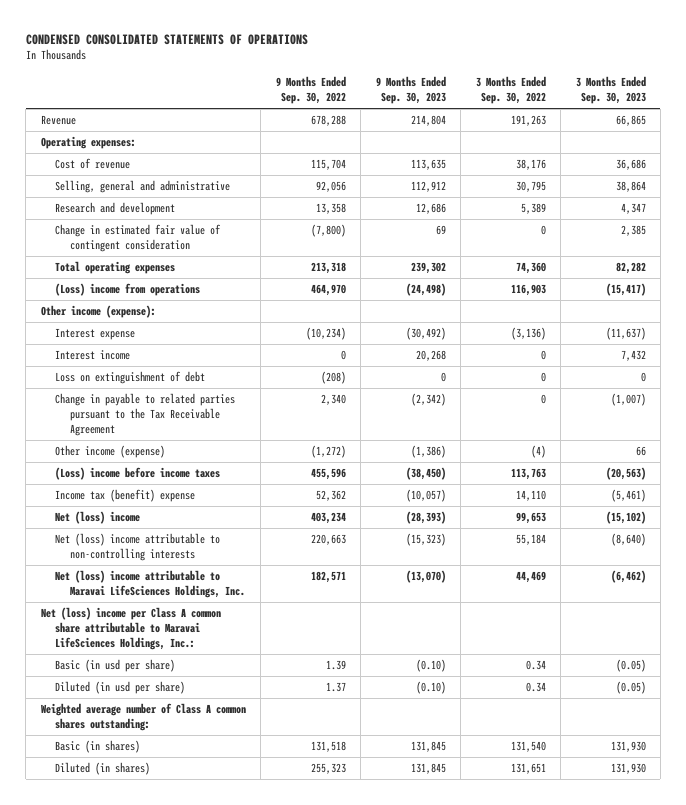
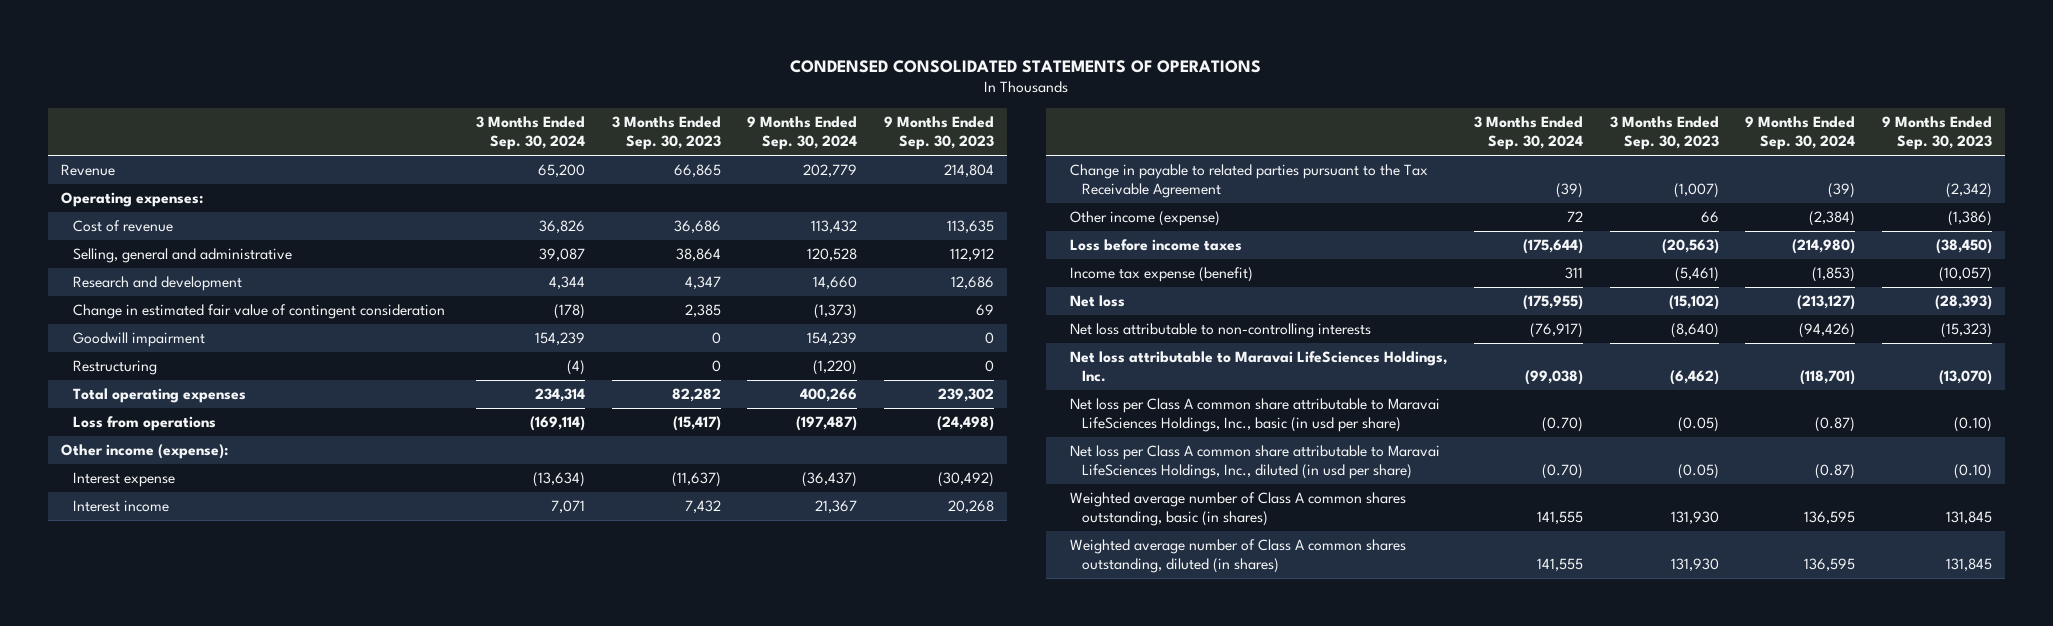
- | 9 Months Ended Sep. 30, 2022 | 9 Months Ended Sep. 30, 2023 | 3 Months Ended Sep. 30, 2022 | 3 Months Ended Sep. 30, 2023
+ | 3 Months Ended Sep. 30, 2024 | 3 Months Ended Sep. 30, 2023 | 9 Months Ended Sep. 30, 2024 | 9 Months Ended Sep. 30, 2023
+ Goodwill impairment | 154,239 | 0 | 154,239 | 0
+ Restructuring | (4) | 0 | (1,220) | 0
- (Loss) income from operations | 464,970 | (24,498) | 116,903 | (15,417)
+ Loss from operations | (169,114) | (15,417) | (197,487) | (24,498)
- Loss on extinguishment of debt | (208) | 0 | 0 | 0
- (Loss) income before income taxes | 455,596 | (38,450) | 113,763 | (20,563)
- Income tax (benefit) expense | 52,362 | (10,057) | 14,110 | (5,461)
- Net (loss) income | 403,234 | (28,393) | 99,653 | (15,102)
- Net (loss) income attributable to non-controlling interests | 220,663 | (15,323) | 55,184 | (8,640)
- Net (loss) income attributable to Maravai LifeSciences Holdings, Inc. | 182,571 | (13,070) | 44,469 | (6,462)
- Net (loss) income per Class A common share attributable to Maravai LifeSciences Holdings, Inc.:
- Basic (in usd per share) | 1.39 | (0.10) | 0.34 | (0.05)
- Diluted (in usd per share) | 1.37 | (0.10) | 0.34 | (0.05)
- Weighted average number of Class A common shares outstanding:
- Basic (in shares) | 131,518 | 131,845 | 131,540 | 131,930
- Diluted (in shares) | 255,323 | 131,845 | 131,651 | 131,930
+ Loss before income taxes | (175,644) | (20,563) | (214,980) | (38,450)
+ Income tax expense (benefit) | 311 | (5,461) | (1,853) | (10,057)
+ Net loss | (175,955) | (15,102) | (213,127) | (28,393)
+ Net loss attributable to non-controlling interests | (76,917) | (8,640) | (94,426) | (15,323)
+ Net loss attributable to Maravai LifeSciences Holdings, Inc. | (99,038) | (6,462) | (118,701) | (13,070)
+ Net loss per Class A common share attributable to Maravai LifeSciences Holdings, Inc., basic (in usd per share) | (0.70) | (0.05) | (0.87) | (0.10)
+ Net loss per Class A common share attributable to Maravai LifeSciences Holdings, Inc., diluted (in usd per share) | (0.70) | (0.05) | (0.87) | (0.10)
+ Weighted average number of Class A common shares outstanding, basic (in shares) | 141,555 | 131,930 | 136,595 | 131,845
+ Weighted average number of Class A common shares outstanding, diluted (in shares) | 141,555 | 131,930 | 136,595 | 131,845

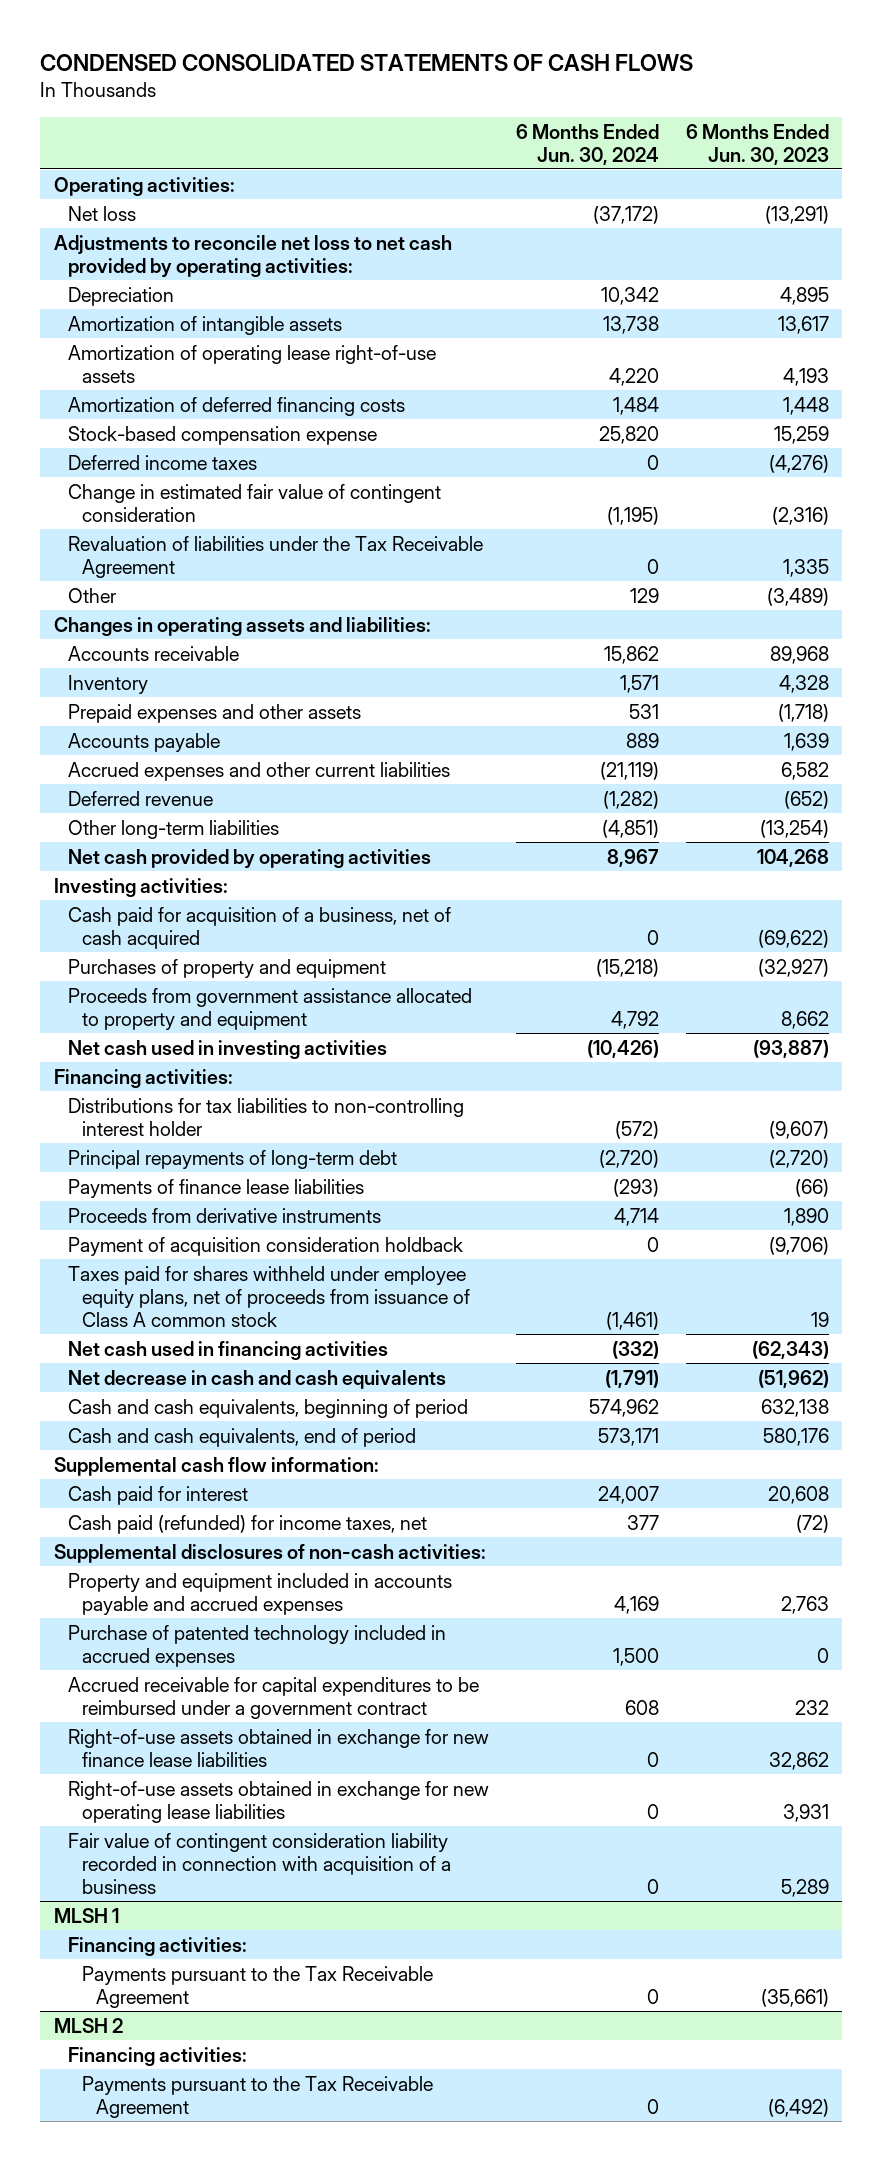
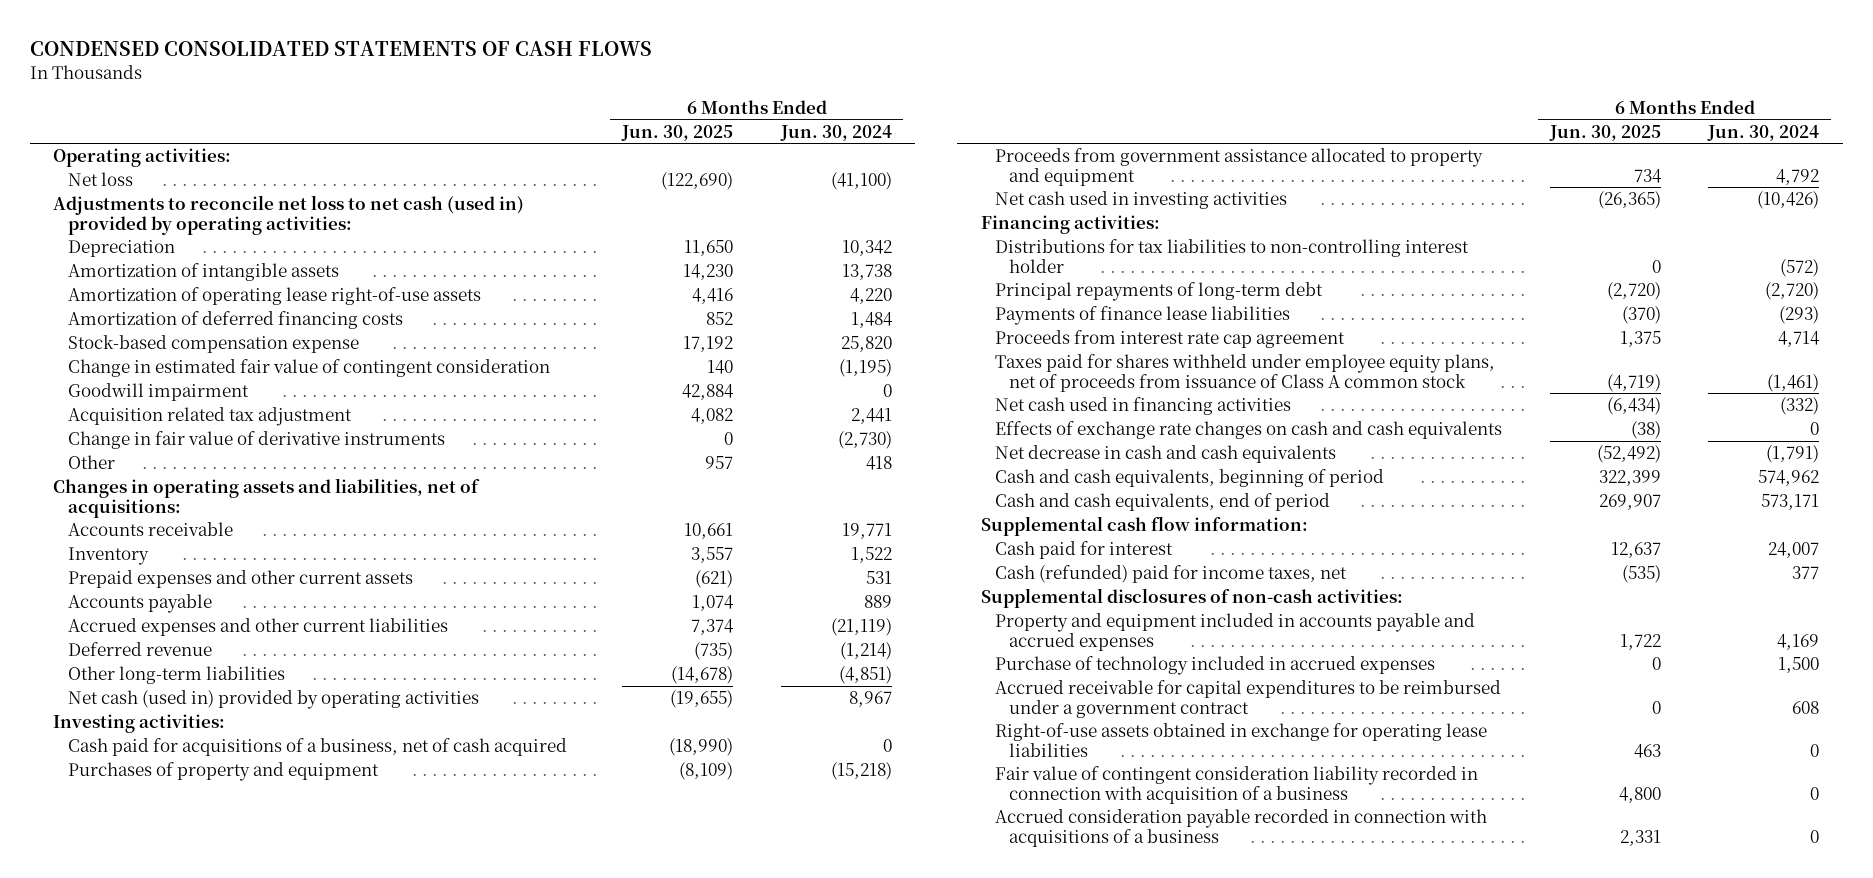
- | 6 Months Ended Jun. 30, 2024 | 6 Months Ended Jun. 30, 2023
+ | 6 Months Ended Jun. 30, 2025 | 6 Months Ended Jun. 30, 2024
- Net loss | (37,172) | (13,291)
- Adjustments to reconcile net loss to net cash provided by operating activities:
+ Net loss | (122,690) | (41,100)
+ Adjustments to reconcile net loss to net cash (used in) provided by operating activities:
- Deferred income taxes | 0 | (4,276)
- Revaluation of liabilities under the Tax Receivable Agreement | 0 | 1,335
- Other | 129 | (3,489)
- Changes in operating assets and liabilities:
- Accounts receivable | 15,862 | 89,968
- Inventory | 1,571 | 4,328
- Prepaid expenses and other assets | 531 | (1,718)
+ Goodwill impairment | 42,884 | 0
+ Acquisition related tax adjustment | 4,082 | 2,441
+ Change in fair value of derivative instruments | 0 | (2,730)
+ Other | 957 | 418
+ Changes in operating assets and liabilities, net of acquisitions:
+ Accounts receivable | 10,661 | 19,771
+ Inventory | 3,557 | 1,522
+ Prepaid expenses and other current assets | (621) | 531
- Deferred revenue | (1,282) | (652)
+ Deferred revenue | (735) | (1,214)
- Net cash provided by operating activities | 8,967 | 104,268
+ Net cash (used in) provided by operating activities | (19,655) | 8,967
- Cash paid for acquisition of a business, net of cash acquired | 0 | (69,622)
+ Cash paid for acquisitions of a business, net of cash acquired | (18,990) | 0
- Proceeds from derivative instruments | 4,714 | 1,890
- Payment of acquisition consideration holdback | 0 | (9,706)
+ Proceeds from interest rate cap agreement | 1,375 | 4,714
+ Effects of exchange rate changes on cash and cash equivalents | (38) | 0
- Cash paid (refunded) for income taxes, net | 377 | (72)
+ Cash (refunded) paid for income taxes, net | (535) | 377
- Purchase of patented technology included in accrued expenses | 1,500 | 0
+ Purchase of technology included in accrued expenses | 0 | 1,500
- Right-of-use assets obtained in exchange for new finance lease liabilities | 0 | 32,862
- Right-of-use assets obtained in exchange for new operating lease liabilities | 0 | 3,931
+ Right-of-use assets obtained in exchange for operating lease liabilities | 463 | 0
- MLSH 1
- Financing activities:
- Payments pursuant to the Tax Receivable Agreement | 0 | (35,661)
- MLSH 2
- Financing activities:
- Payments pursuant to the Tax Receivable Agreement | 0 | (6,492)
+ Accrued consideration payable recorded in connection with acquisitions of a business | 2,331 | 0

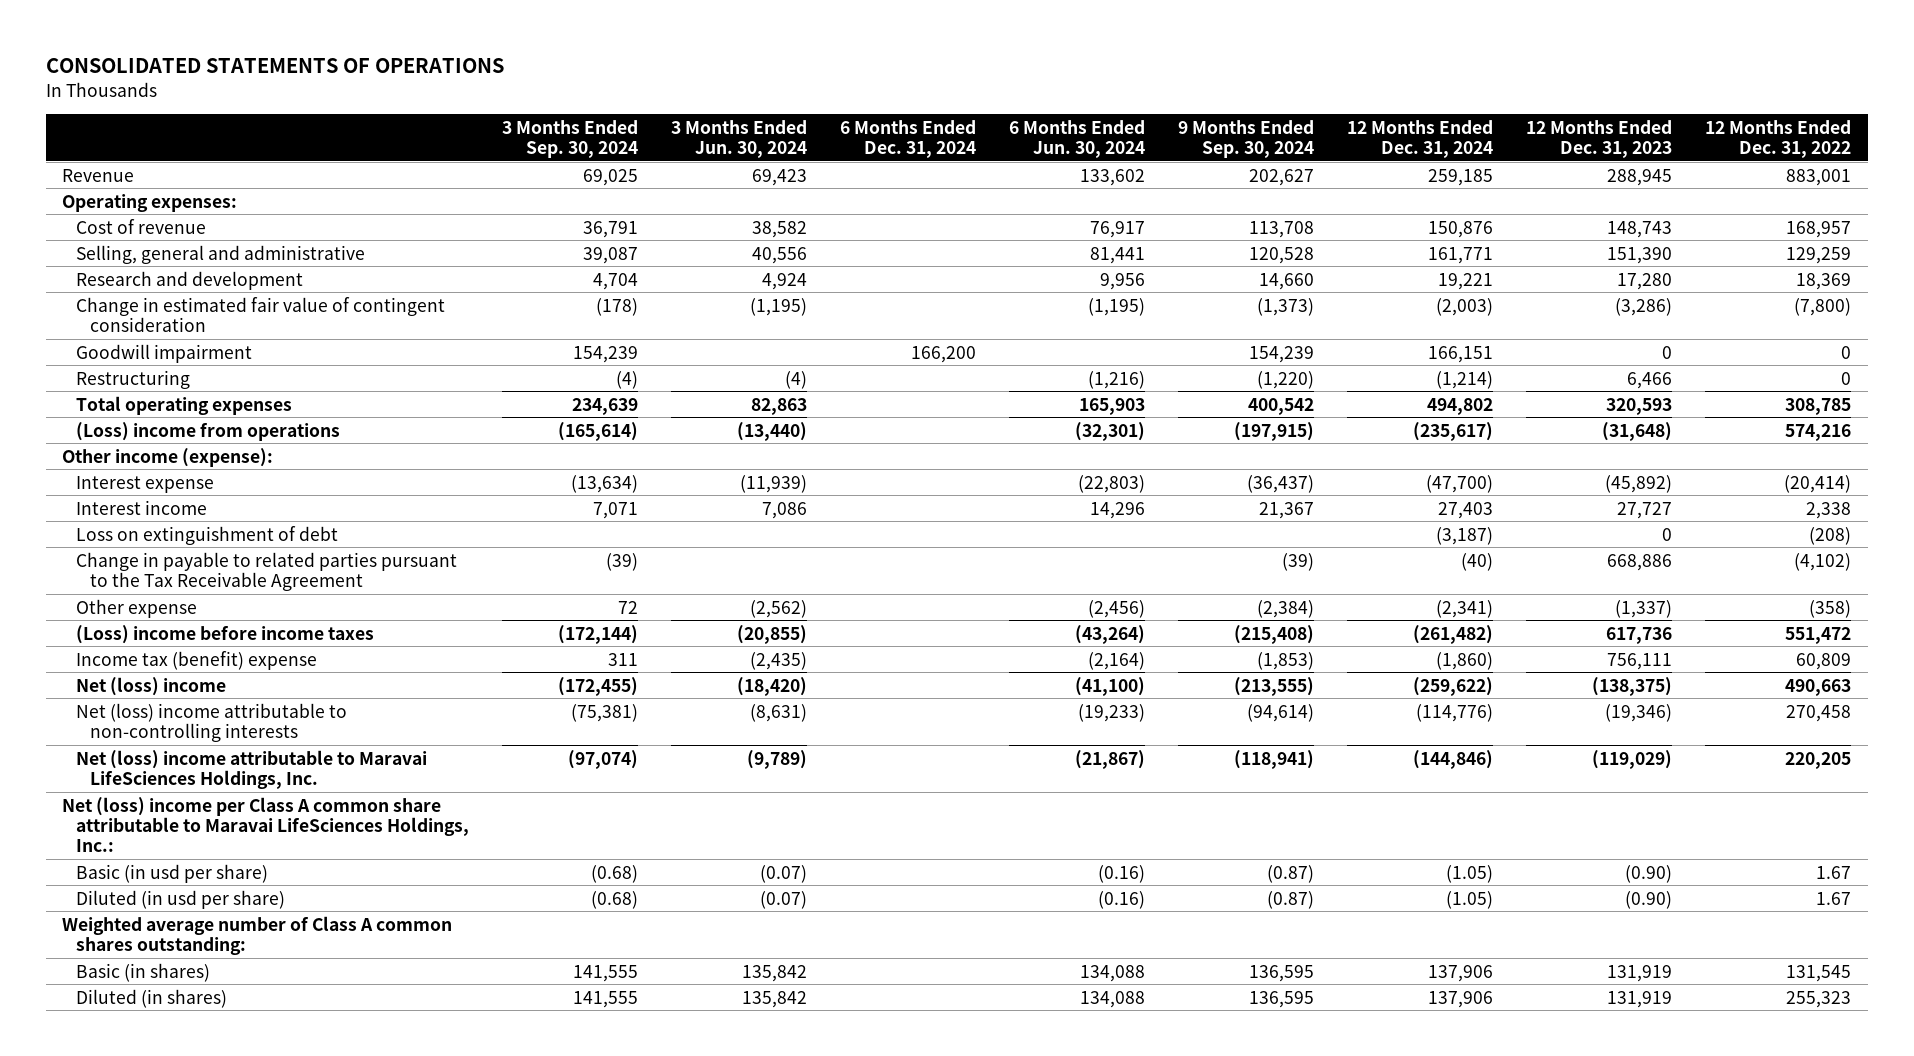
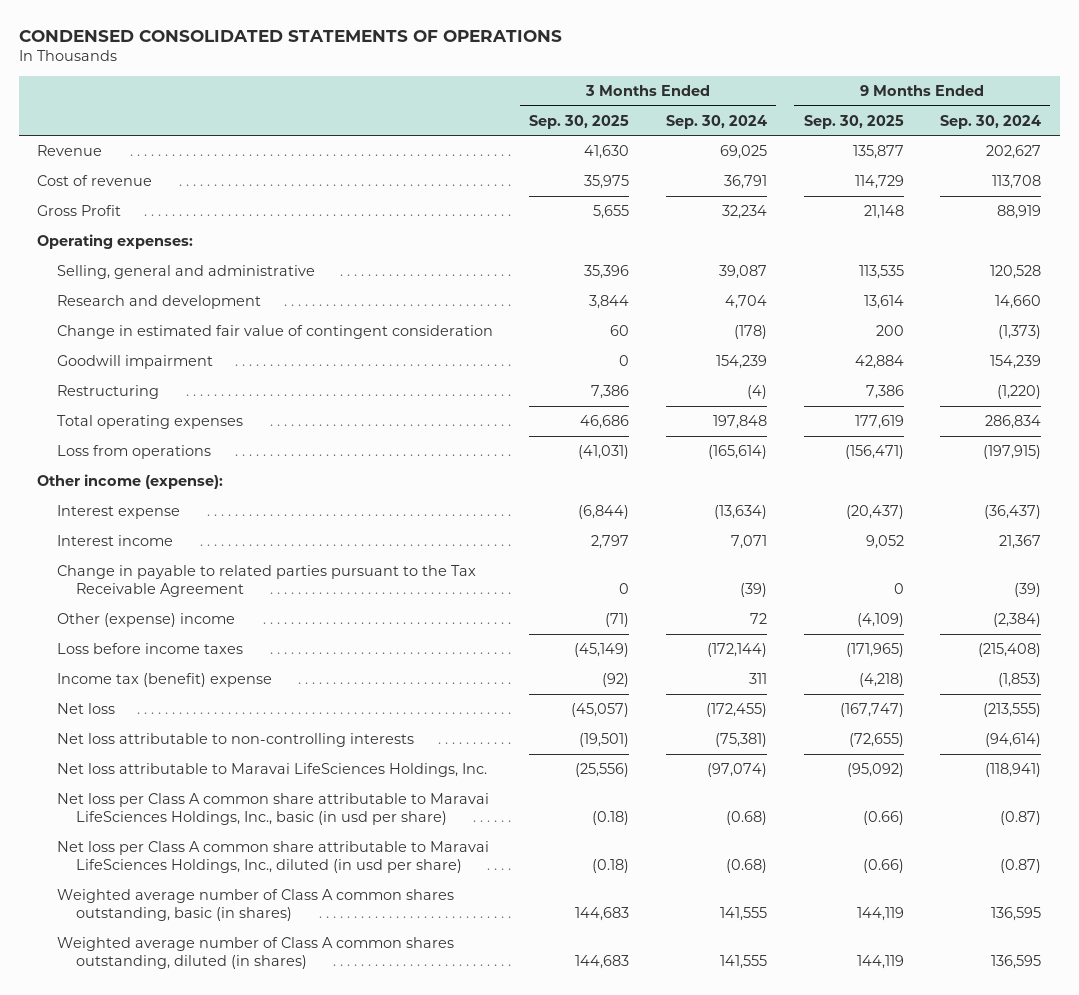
- CONSOLIDATED STATEMENTS OF OPERATIONS
+ CONDENSED CONSOLIDATED STATEMENTS OF OPERATIONS
- | 3 Months Ended Sep. 30, 2024 | 3 Months Ended Jun. 30, 2024 | 6 Months Ended Dec. 31, 2024 | 6 Months Ended Jun. 30, 2024 | 9 Months Ended Sep. 30, 2024 | 12 Months Ended Dec. 31, 2024 | 12 Months Ended Dec. 31, 2023 | 12 Months Ended Dec. 31, 2022
+ | 3 Months Ended Sep. 30, 2025 | 3 Months Ended Sep. 30, 2024 | 9 Months Ended Sep. 30, 2025 | 9 Months Ended Sep. 30, 2024
+ Gross Profit | 5,655 | 32,234 | 21,148 | 88,919
moved down: Operating expenses:
- Total operating expenses | 234,639 | 82,863 | | 165,903 | 400,542 | 494,802 | 320,593 | 308,785
- (Loss) income from operations | (165,614) | (13,440) | | (32,301) | (197,915) | (235,617) | (31,648) | 574,216
+ Total operating expenses | 46,686 | 197,848 | 177,619 | 286,834
+ Loss from operations | (41,031) | (165,614) | (156,471) | (197,915)
- Loss on extinguishment of debt | | | | | | (3,187) | 0 | (208)
- Other expense | 72 | (2,562) | | (2,456) | (2,384) | (2,341) | (1,337) | (358)
- (Loss) income before income taxes | (172,144) | (20,855) | | (43,264) | (215,408) | (261,482) | 617,736 | 551,472
+ Other (expense) income | (71) | 72 | (4,109) | (2,384)
+ Loss before income taxes | (45,149) | (172,144) | (171,965) | (215,408)
- Net (loss) income | (172,455) | (18,420) | | (41,100) | (213,555) | (259,622) | (138,375) | 490,663
- Net (loss) income attributable to non-controlling interests | (75,381) | (8,631) | | (19,233) | (94,614) | (114,776) | (19,346) | 270,458
- Net (loss) income attributable to Maravai LifeSciences Holdings, Inc. | (97,074) | (9,789) | | (21,867) | (118,941) | (144,846) | (119,029) | 220,205
- Net (loss) income per Class A common share attributable to Maravai LifeSciences Holdings, Inc.:
- Basic (in usd per share) | (0.68) | (0.07) | | (0.16) | (0.87) | (1.05) | (0.90) | 1.67
- Diluted (in usd per share) | (0.68) | (0.07) | | (0.16) | (0.87) | (1.05) | (0.90) | 1.67
- Weighted average number of Class A common shares outstanding:
- Basic (in shares) | 141,555 | 135,842 | | 134,088 | 136,595 | 137,906 | 131,919 | 131,545
- Diluted (in shares) | 141,555 | 135,842 | | 134,088 | 136,595 | 137,906 | 131,919 | 255,323
+ Net loss | (45,057) | (172,455) | (167,747) | (213,555)
+ Net loss attributable to non-controlling interests | (19,501) | (75,381) | (72,655) | (94,614)
+ Net loss attributable to Maravai LifeSciences Holdings, Inc. | (25,556) | (97,074) | (95,092) | (118,941)
+ Net loss per Class A common share attributable to Maravai LifeSciences Holdings, Inc., basic (in usd per share) | (0.18) | (0.68) | (0.66) | (0.87)
+ Net loss per Class A common share attributable to Maravai LifeSciences Holdings, Inc., diluted (in usd per share) | (0.18) | (0.68) | (0.66) | (0.87)
+ Weighted average number of Class A common shares outstanding, basic (in shares) | 144,683 | 141,555 | 144,119 | 136,595
+ Weighted average number of Class A common shares outstanding, diluted (in shares) | 144,683 | 141,555 | 144,119 | 136,595

